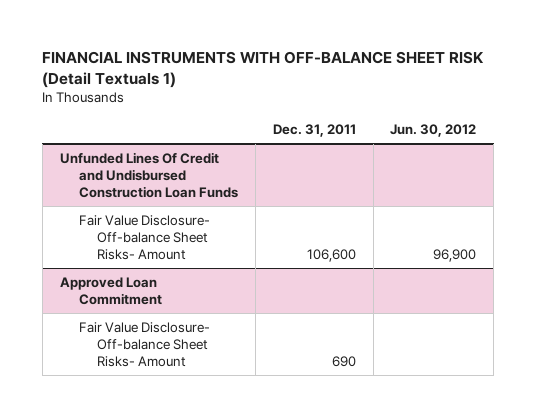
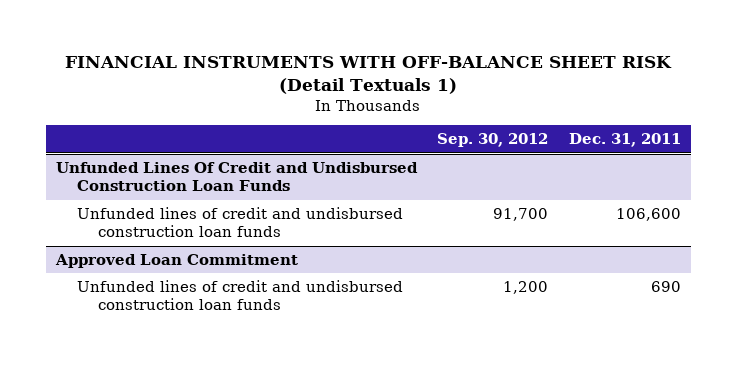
- | Dec. 31, 2011 | Jun. 30, 2012
+ | Sep. 30, 2012 | Dec. 31, 2011
@ Unfunded Lines Of Credit and Undisbursed Construction Loan Funds
- Fair Value Disclosure- Off-balance Sheet Risks- Amount | 106,600 | 96,900
+ Unfunded lines of credit and undisbursed construction loan funds | 91,700 | 106,600
@ Approved Loan Commitment
- Fair Value Disclosure- Off-balance Sheet Risks- Amount | 690 |
+ Unfunded lines of credit and undisbursed construction loan funds | 1,200 | 690

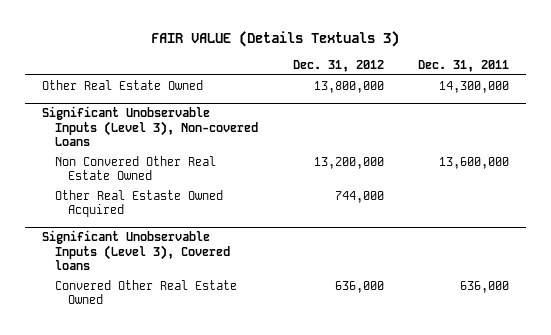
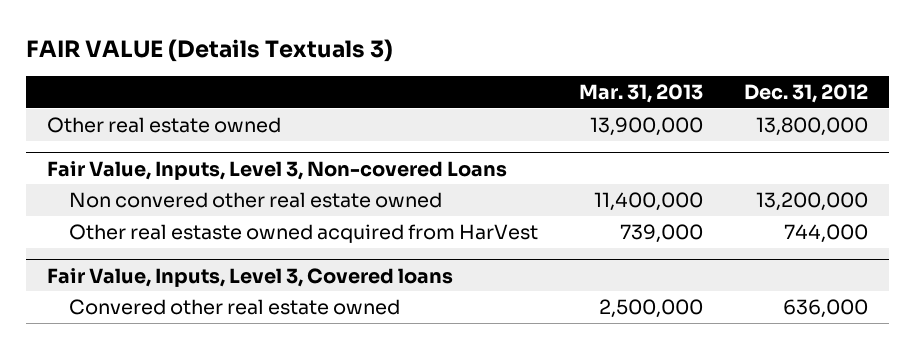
- | Dec. 31, 2012 | Dec. 31, 2011
+ | Mar. 31, 2013 | Dec. 31, 2012
- Other Real Estate Owned | 13,800,000 | 14,300,000
- Significant Unobservable Inputs (Level 3), Non-covered Loans
- Non Convered Other Real Estate Owned | 13,200,000 | 13,600,000
- Other Real Estaste Owned Acquired | 744,000 |
- Significant Unobservable Inputs (Level 3), Covered loans
- Convered Other Real Estate Owned | 636,000 | 636,000
+ Other real estate owned | 13,900,000 | 13,800,000
+ Fair Value, Inputs, Level 3, Non-covered Loans
+ Non convered other real estate owned | 11,400,000 | 13,200,000
+ Other real estaste owned acquired from HarVest | 739,000 | 744,000
+ Fair Value, Inputs, Level 3, Covered loans
+ Convered other real estate owned | 2,500,000 | 636,000

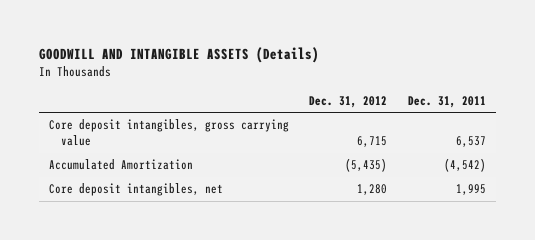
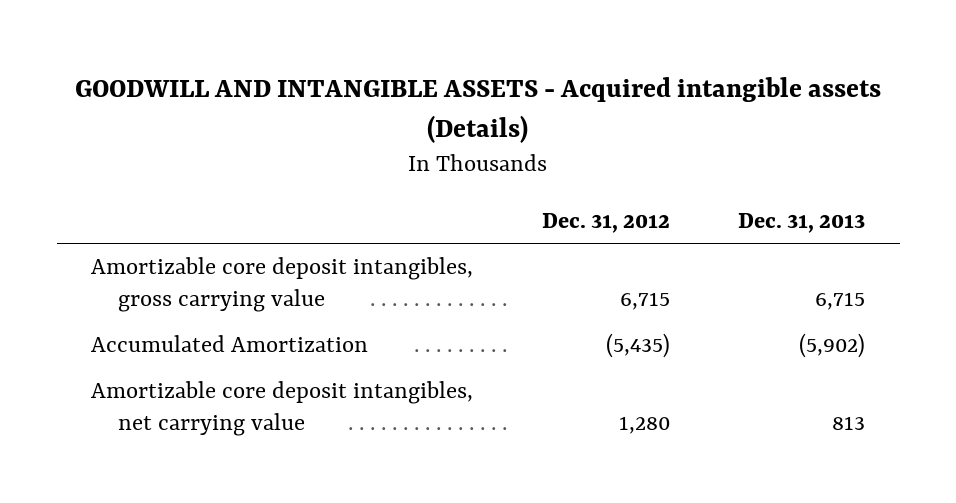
- GOODWILL AND INTANGIBLE ASSETS (Details)
+ GOODWILL AND INTANGIBLE ASSETS - Acquired intangible assets (Details)
- | Dec. 31, 2012 | Dec. 31, 2011
+ | Dec. 31, 2012 | Dec. 31, 2013
- Core deposit intangibles, gross carrying value | 6,715 | 6,537
+ Amortizable core deposit intangibles, gross carrying value | 6,715 | 6,715
- Core deposit intangibles, net | 1,280 | 1,995
+ Amortizable core deposit intangibles, net carrying value | 1,280 | 813

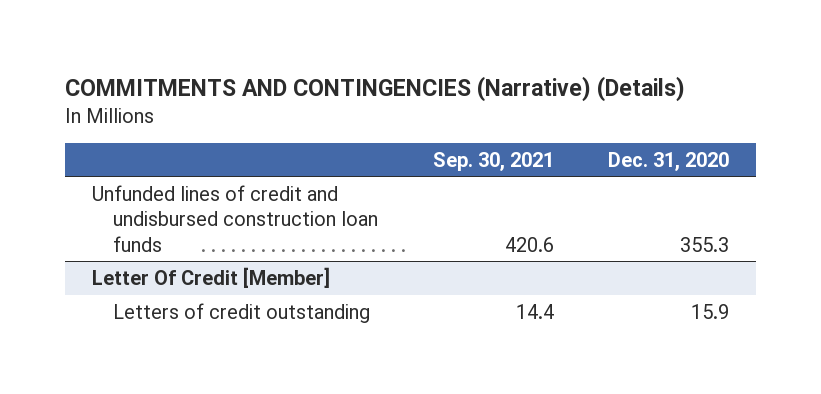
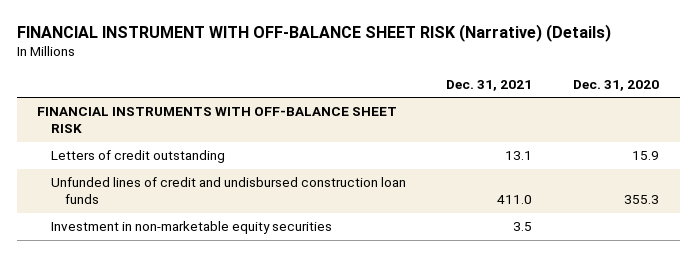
- COMMITMENTS AND CONTINGENCIES (Narrative) (Details)
+ FINANCIAL INSTRUMENT WITH OFF-BALANCE SHEET RISK (Narrative) (Details)
- | Sep. 30, 2021 | Dec. 31, 2020
+ | Dec. 31, 2021 | Dec. 31, 2020
- Letter Of Credit [Member]
+ FINANCIAL INSTRUMENTS WITH OFF-BALANCE SHEET RISK
moved down: Unfunded lines of credit and undisbursed construction loan funds | 411.0 | 355.3
+ Investment in non-marketable equity securities | 3.5 |

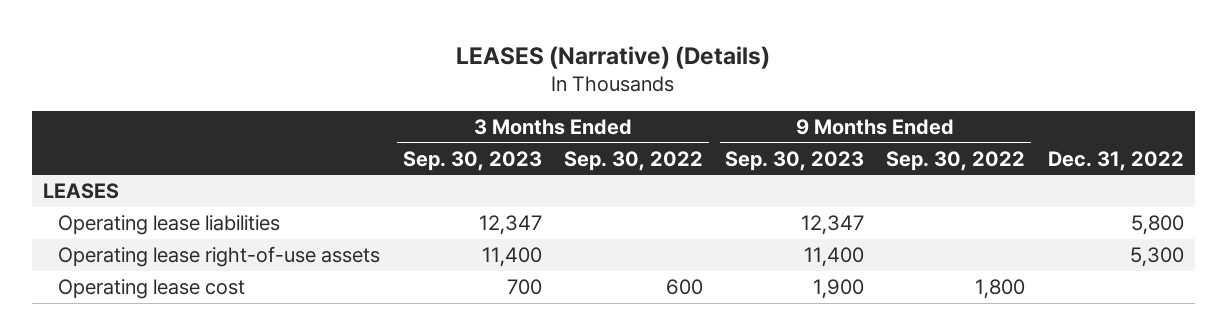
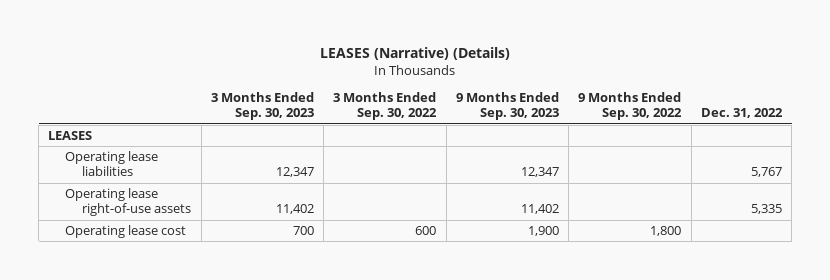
- Operating lease liabilities | 12,347 | | 12,347 | | 5,800
- Operating lease right-of-use assets | 11,400 | | 11,400 | | 5,300
+ Operating lease liabilities | 12,347 | | 12,347 | | 5,767
+ Operating lease right-of-use assets | 11,402 | | 11,402 | | 5,335

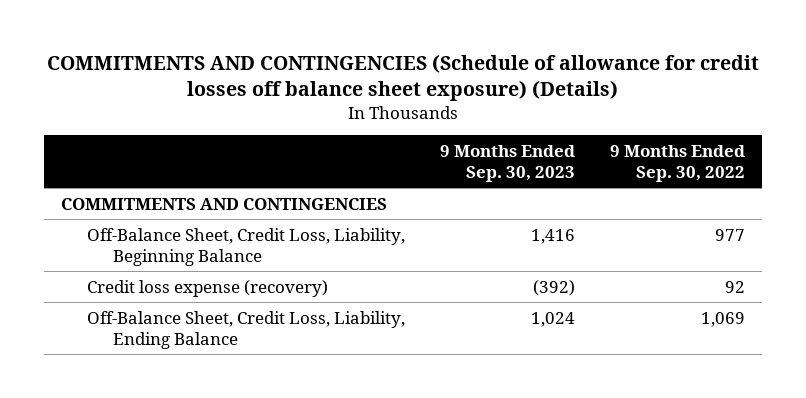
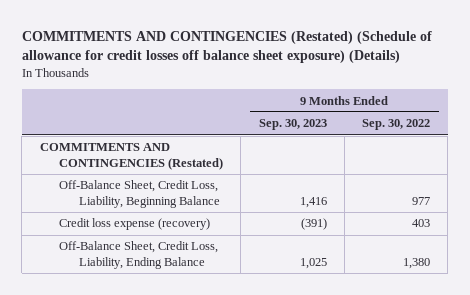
- COMMITMENTS AND CONTINGENCIES (Schedule of allowance for credit losses off balance sheet exposure) (Details)
+ COMMITMENTS AND CONTINGENCIES (Restated) (Schedule of allowance for credit losses off balance sheet exposure) (Details)
- COMMITMENTS AND CONTINGENCIES
+ COMMITMENTS AND CONTINGENCIES (Restated)
- Credit loss expense (recovery) | (392) | 92
- Off-Balance Sheet, Credit Loss, Liability, Ending Balance | 1,024 | 1,069
+ Credit loss expense (recovery) | (391) | 403
+ Off-Balance Sheet, Credit Loss, Liability, Ending Balance | 1,025 | 1,380

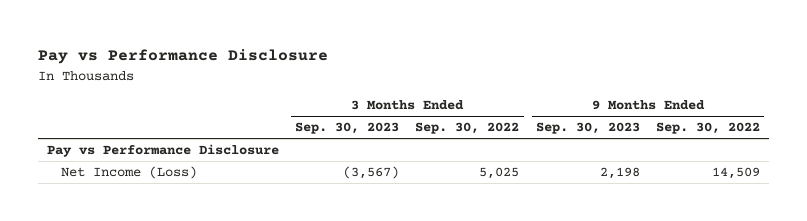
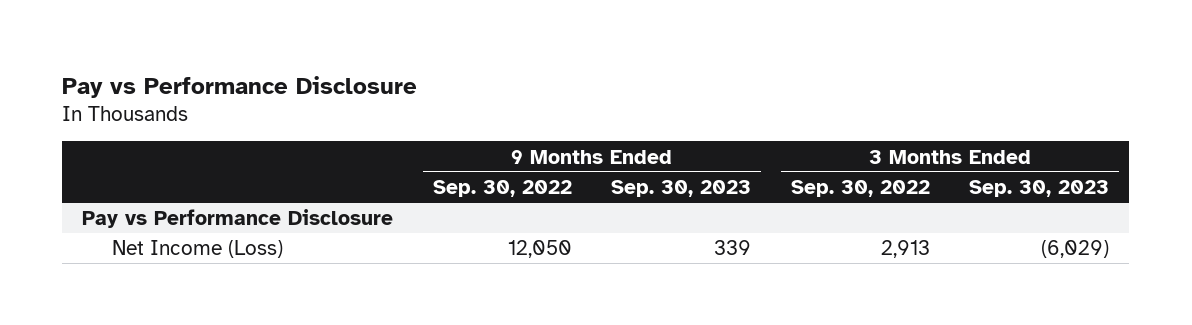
- | 3 Months Ended Sep. 30, 2023 | 3 Months Ended Sep. 30, 2022 | 9 Months Ended Sep. 30, 2023 | 9 Months Ended Sep. 30, 2022
+ | 9 Months Ended Sep. 30, 2022 | 9 Months Ended Sep. 30, 2023 | 3 Months Ended Sep. 30, 2022 | 3 Months Ended Sep. 30, 2023
- Net Income (Loss) | (3,567) | 5,025 | 2,198 | 14,509
+ Net Income (Loss) | 12,050 | 339 | 2,913 | (6,029)

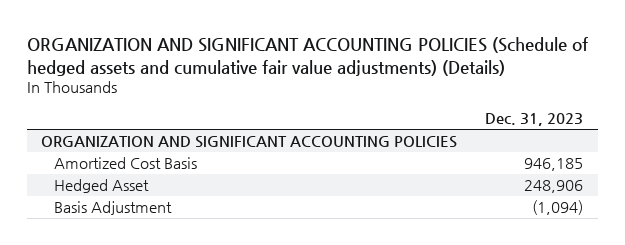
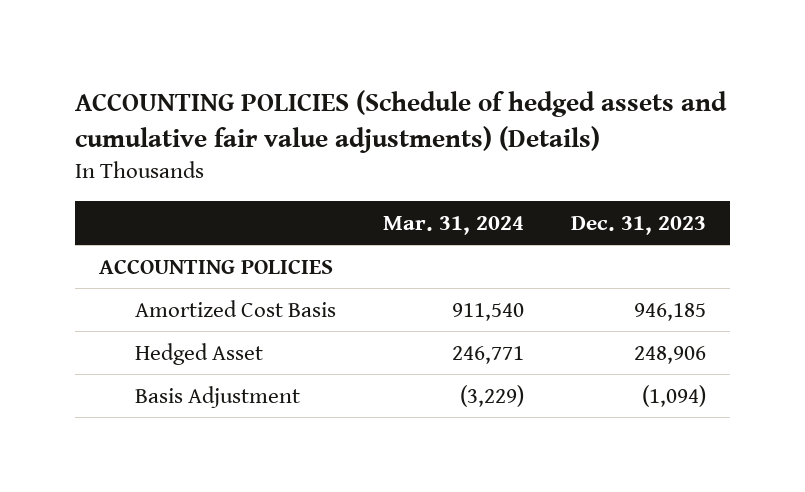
- ORGANIZATION AND SIGNIFICANT ACCOUNTING POLICIES (Schedule of hedged assets and cumulative fair value adjustments) (Details)
+ ACCOUNTING POLICIES (Schedule of hedged assets and cumulative fair value adjustments) (Details)
- | Dec. 31, 2023
+ | Mar. 31, 2024 | Dec. 31, 2023
- ORGANIZATION AND SIGNIFICANT ACCOUNTING POLICIES
+ ACCOUNTING POLICIES

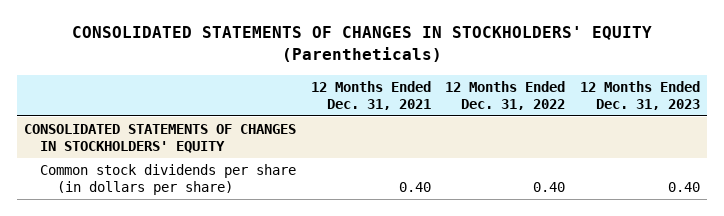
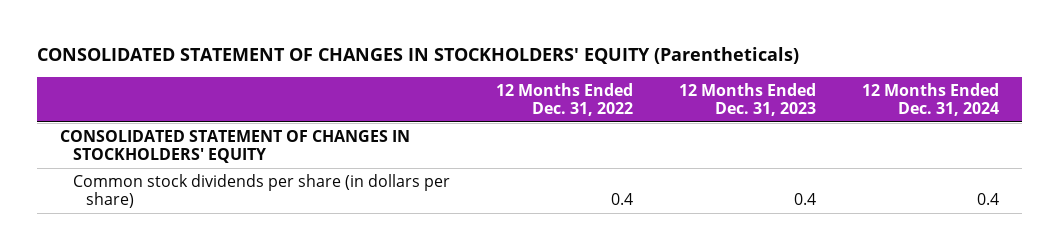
- CONSOLIDATED STATEMENTS OF CHANGES IN STOCKHOLDERS' EQUITY (Parentheticals)
+ CONSOLIDATED STATEMENT OF CHANGES IN STOCKHOLDERS' EQUITY (Parentheticals)
- | 12 Months Ended Dec. 31, 2021 | 12 Months Ended Dec. 31, 2022 | 12 Months Ended Dec. 31, 2023
+ | 12 Months Ended Dec. 31, 2022 | 12 Months Ended Dec. 31, 2023 | 12 Months Ended Dec. 31, 2024
- CONSOLIDATED STATEMENTS OF CHANGES IN STOCKHOLDERS' EQUITY
- Common stock dividends per share (in dollars per share) | 0.40 | 0.40 | 0.40
+ CONSOLIDATED STATEMENT OF CHANGES IN STOCKHOLDERS' EQUITY
+ Common stock dividends per share (in dollars per share) | 0.4 | 0.4 | 0.4

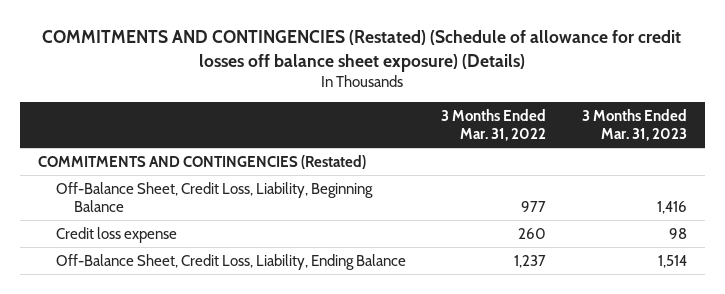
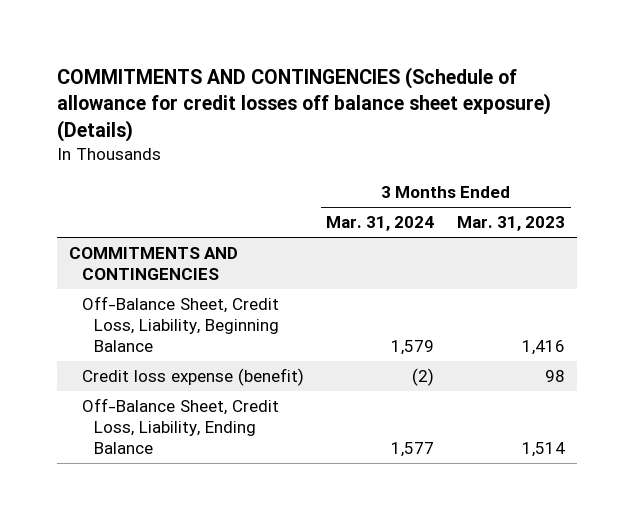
- COMMITMENTS AND CONTINGENCIES (Restated) (Schedule of allowance for credit losses off balance sheet exposure) (Details)
+ COMMITMENTS AND CONTINGENCIES (Schedule of allowance for credit losses off balance sheet exposure) (Details)
- | 3 Months Ended Mar. 31, 2022 | 3 Months Ended Mar. 31, 2023
+ | 3 Months Ended Mar. 31, 2024 | 3 Months Ended Mar. 31, 2023
- COMMITMENTS AND CONTINGENCIES (Restated)
+ COMMITMENTS AND CONTINGENCIES
- Credit loss expense | 260 | 98
+ Credit loss expense (benefit) | (2) | 98

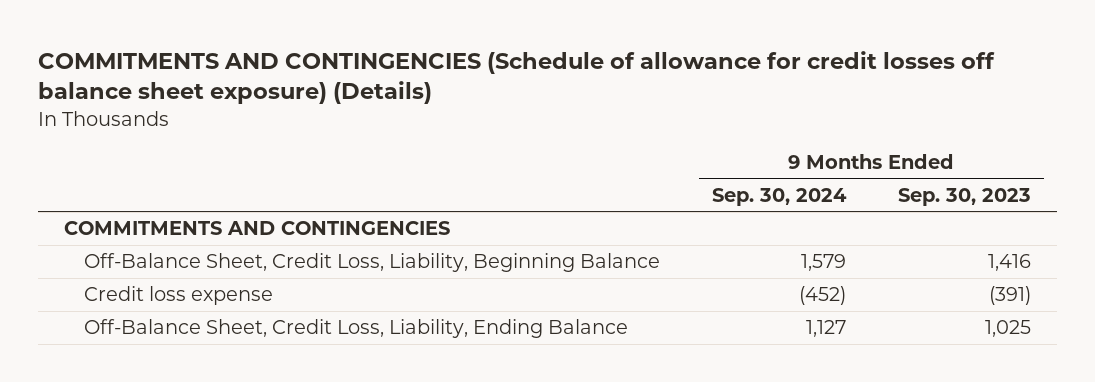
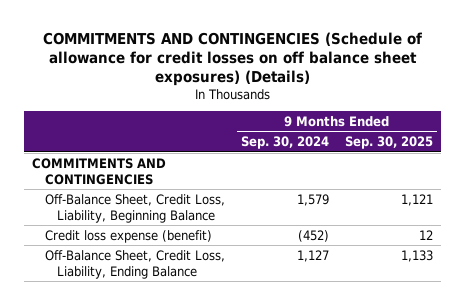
- COMMITMENTS AND CONTINGENCIES (Schedule of allowance for credit losses off balance sheet exposure) (Details)
+ COMMITMENTS AND CONTINGENCIES (Schedule of allowance for credit losses on off balance sheet exposures) (Details)
- | 9 Months Ended Sep. 30, 2024 | 9 Months Ended Sep. 30, 2023
+ | 9 Months Ended Sep. 30, 2024 | 9 Months Ended Sep. 30, 2025
- Credit loss expense | (452) | (391)
+ Credit loss expense (benefit) | (452) | 12

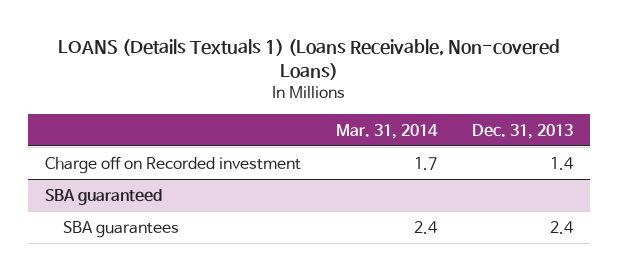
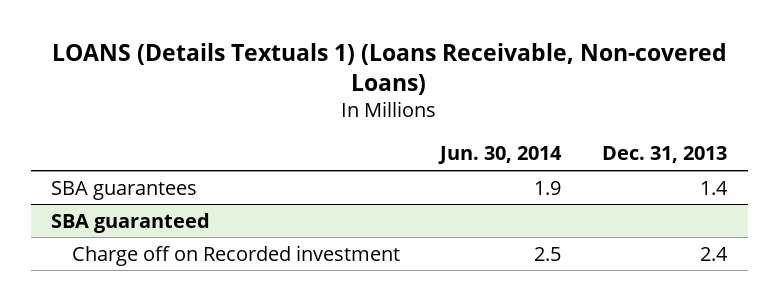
- | Mar. 31, 2014 | Dec. 31, 2013
+ | Jun. 30, 2014 | Dec. 31, 2013
- Charge off on Recorded investment | 1.7 | 1.4
+ SBA guarantees | 1.9 | 1.4
@ SBA guaranteed
- SBA guarantees | 2.4 | 2.4
+ Charge off on Recorded investment | 2.5 | 2.4

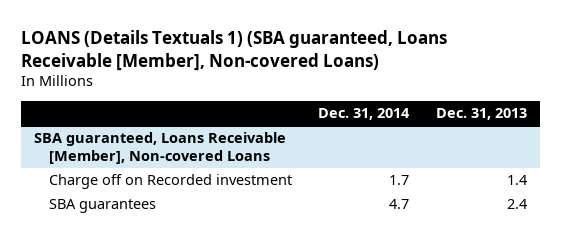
- LOANS (Details Textuals 1) (Loans Receivable, Non-covered Loans)
+ LOANS (Details Textuals 1) (SBA guaranteed, Loans Receivable [Member], Non-covered Loans)
- | Jun. 30, 2014 | Dec. 31, 2013
+ | Dec. 31, 2014 | Dec. 31, 2013
- SBA guarantees | 1.9 | 1.4
- SBA guaranteed
- Charge off on Recorded investment | 2.5 | 2.4
+ SBA guaranteed, Loans Receivable [Member], Non-covered Loans
+ Charge off on Recorded investment | 1.7 | 1.4
+ SBA guarantees | 4.7 | 2.4

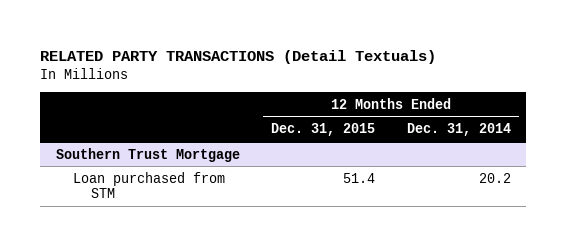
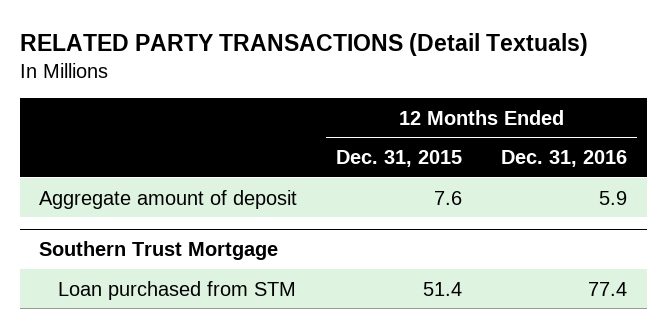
- | 12 Months Ended Dec. 31, 2015 | 12 Months Ended Dec. 31, 2014
+ | 12 Months Ended Dec. 31, 2015 | 12 Months Ended Dec. 31, 2016
+ Aggregate amount of deposit | 7.6 | 5.9

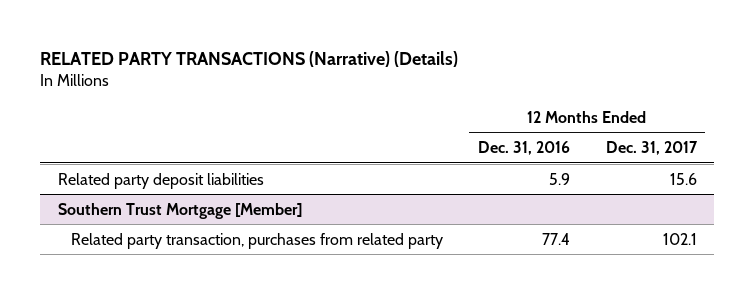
- RELATED PARTY TRANSACTIONS (Detail Textuals)
+ RELATED PARTY TRANSACTIONS (Narrative) (Details)
- | 12 Months Ended Dec. 31, 2015 | 12 Months Ended Dec. 31, 2016
+ | 12 Months Ended Dec. 31, 2016 | 12 Months Ended Dec. 31, 2017
- Aggregate amount of deposit | 7.6 | 5.9
- Southern Trust Mortgage
- Loan purchased from STM | 51.4 | 77.4
+ Related party deposit liabilities | 5.9 | 15.6
+ Southern Trust Mortgage [Member]
+ Related party transaction, purchases from related party | 77.4 | 102.1

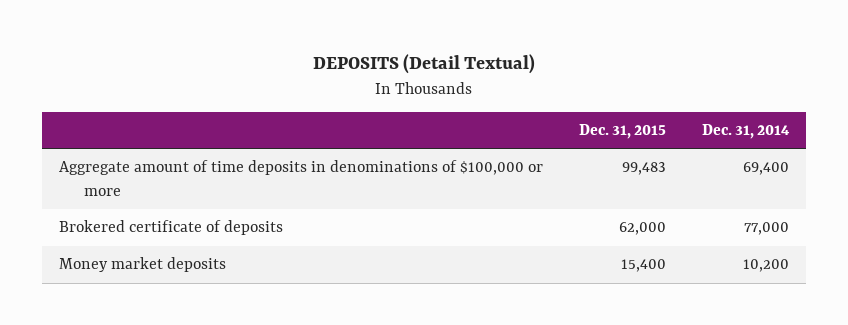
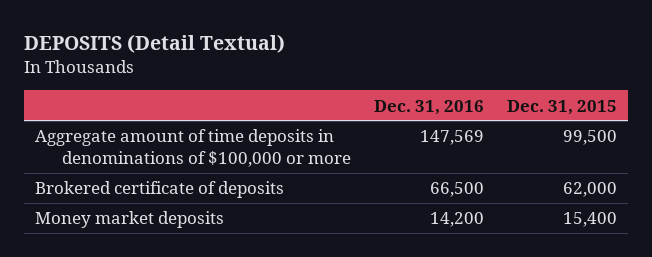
- | Dec. 31, 2015 | Dec. 31, 2014
+ | Dec. 31, 2016 | Dec. 31, 2015
- Aggregate amount of time deposits in denominations of $100,000 or more | 99,483 | 69,400
+ Aggregate amount of time deposits in denominations of $100,000 or more | 147,569 | 99,500

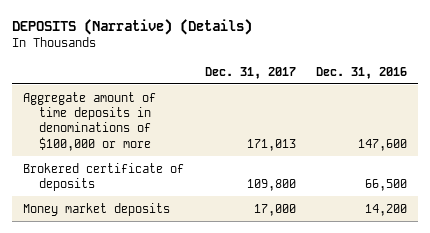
- DEPOSITS (Detail Textual)
+ DEPOSITS (Narrative) (Details)
- | Dec. 31, 2016 | Dec. 31, 2015
+ | Dec. 31, 2017 | Dec. 31, 2016
- Aggregate amount of time deposits in denominations of $100,000 or more | 147,569 | 99,500
+ Aggregate amount of time deposits in denominations of $100,000 or more | 171,013 | 147,600

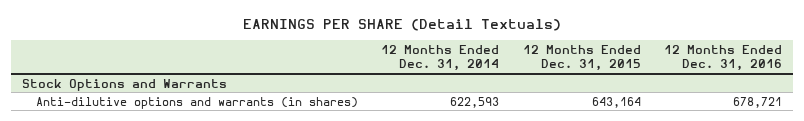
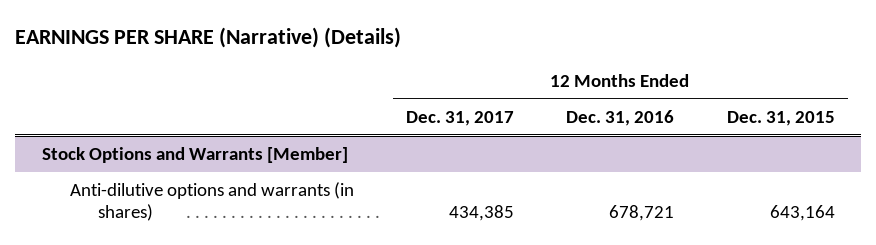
- EARNINGS PER SHARE (Detail Textuals)
+ EARNINGS PER SHARE (Narrative) (Details)
- | 12 Months Ended Dec. 31, 2014 | 12 Months Ended Dec. 31, 2015 | 12 Months Ended Dec. 31, 2016
+ | 12 Months Ended Dec. 31, 2017 | 12 Months Ended Dec. 31, 2016 | 12 Months Ended Dec. 31, 2015
- Stock Options and Warrants
+ Stock Options and Warrants [Member]

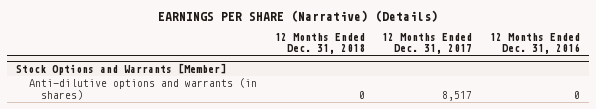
- | 12 Months Ended Dec. 31, 2017 | 12 Months Ended Dec. 31, 2016 | 12 Months Ended Dec. 31, 2015
+ | 12 Months Ended Dec. 31, 2018 | 12 Months Ended Dec. 31, 2017 | 12 Months Ended Dec. 31, 2016
@ Stock Options and Warrants [Member]
- Anti-dilutive options and warrants (in shares) | 434,385 | 678,721 | 643,164
+ Anti-dilutive options and warrants (in shares) | 0 | 8,517 | 0

